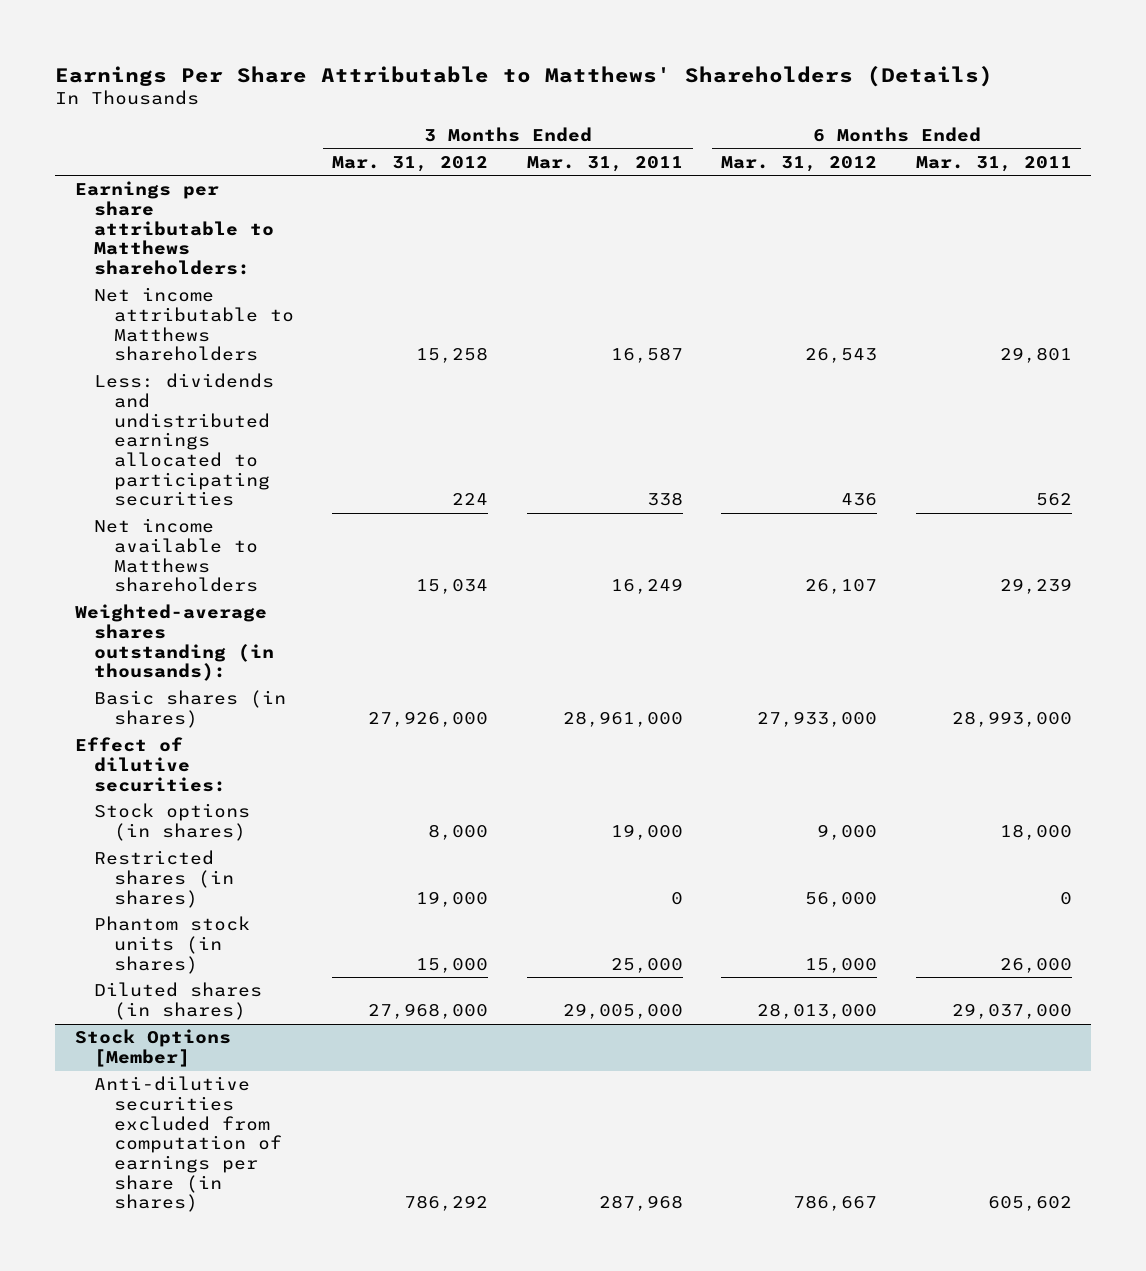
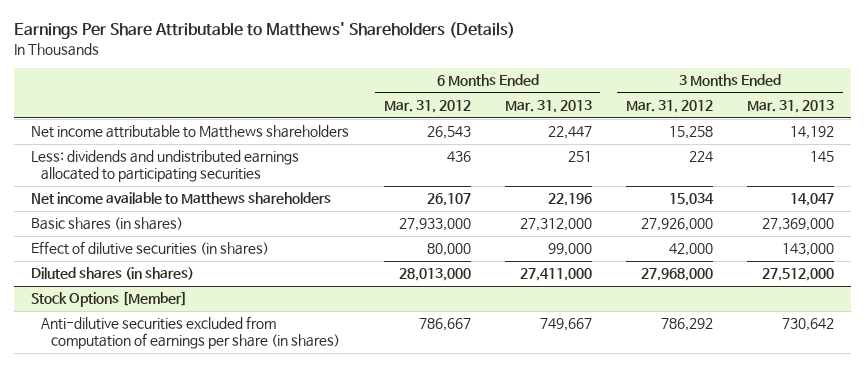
- | 3 Months Ended Mar. 31, 2012 | 3 Months Ended Mar. 31, 2011 | 6 Months Ended Mar. 31, 2012 | 6 Months Ended Mar. 31, 2011
+ | 6 Months Ended Mar. 31, 2012 | 6 Months Ended Mar. 31, 2013 | 3 Months Ended Mar. 31, 2012 | 3 Months Ended Mar. 31, 2013
- Earnings per share attributable to Matthews shareholders:
- Weighted-average shares outstanding (in thousands):
- Effect of dilutive securities:
- Stock options (in shares) | 8,000 | 19,000 | 9,000 | 18,000
- Restricted shares (in shares) | 19,000 | 0 | 56,000 | 0
- Phantom stock units (in shares) | 15,000 | 25,000 | 15,000 | 26,000
+ Effect of dilutive securities (in shares) | 80,000 | 99,000 | 42,000 | 143,000

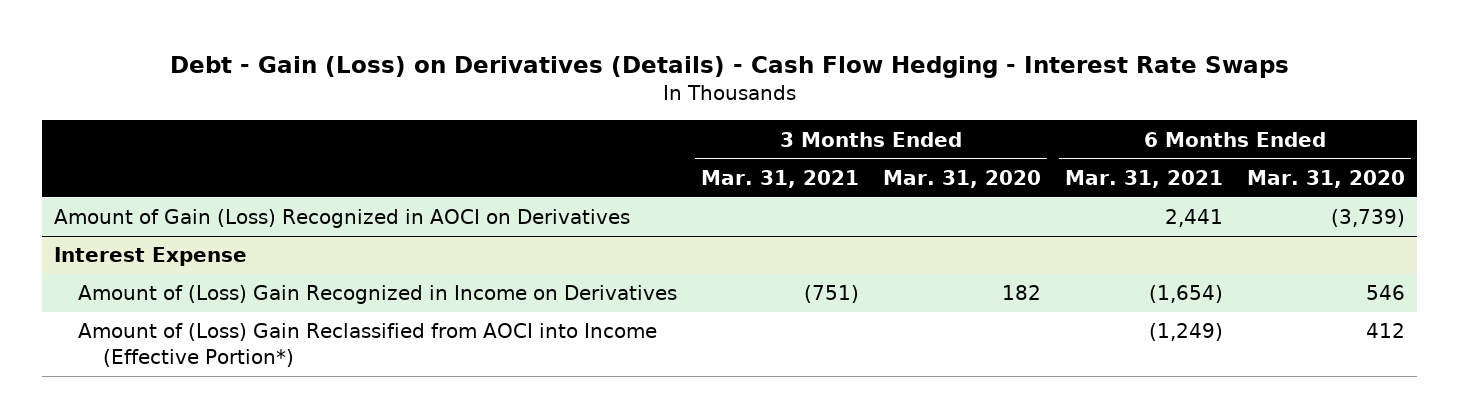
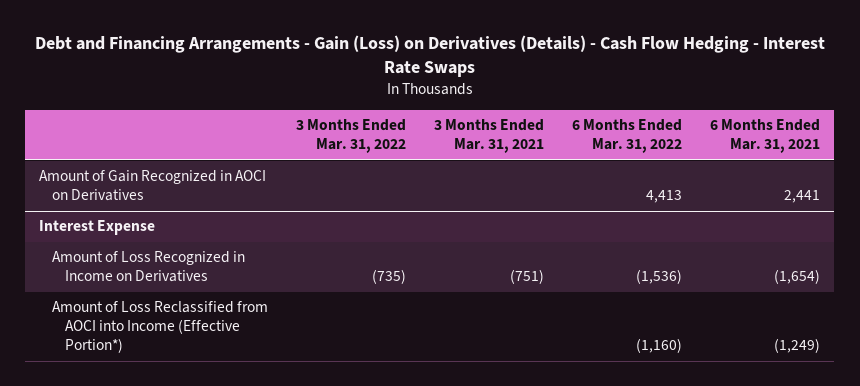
- Debt - Gain (Loss) on Derivatives (Details) - Cash Flow Hedging - Interest Rate Swaps
+ Debt and Financing Arrangements - Gain (Loss) on Derivatives (Details) - Cash Flow Hedging - Interest Rate Swaps
- | 3 Months Ended Mar. 31, 2021 | 3 Months Ended Mar. 31, 2020 | 6 Months Ended Mar. 31, 2021 | 6 Months Ended Mar. 31, 2020
+ | 3 Months Ended Mar. 31, 2022 | 3 Months Ended Mar. 31, 2021 | 6 Months Ended Mar. 31, 2022 | 6 Months Ended Mar. 31, 2021
- Amount of Gain (Loss) Recognized in AOCI on Derivatives | | | 2,441 | (3,739)
+ Amount of Gain Recognized in AOCI on Derivatives | | | 4,413 | 2,441
@ Interest Expense
- Amount of (Loss) Gain Recognized in Income on Derivatives | (751) | 182 | (1,654) | 546
- Amount of (Loss) Gain Reclassified from AOCI into Income (Effective Portion*) | | | (1,249) | 412
+ Amount of Loss Recognized in Income on Derivatives | (735) | (751) | (1,536) | (1,654)
+ Amount of Loss Reclassified from AOCI into Income (Effective Portion*) | | | (1,160) | (1,249)

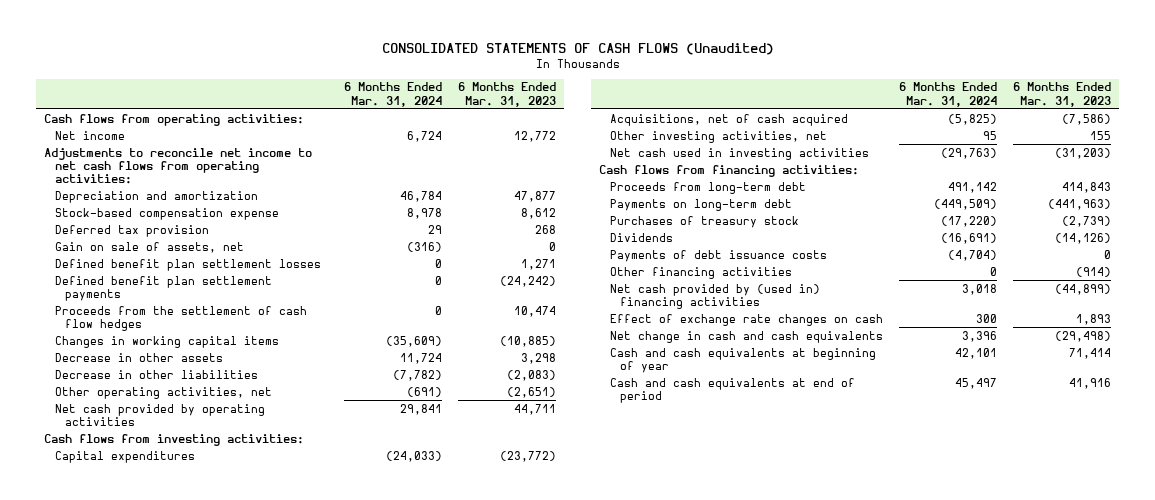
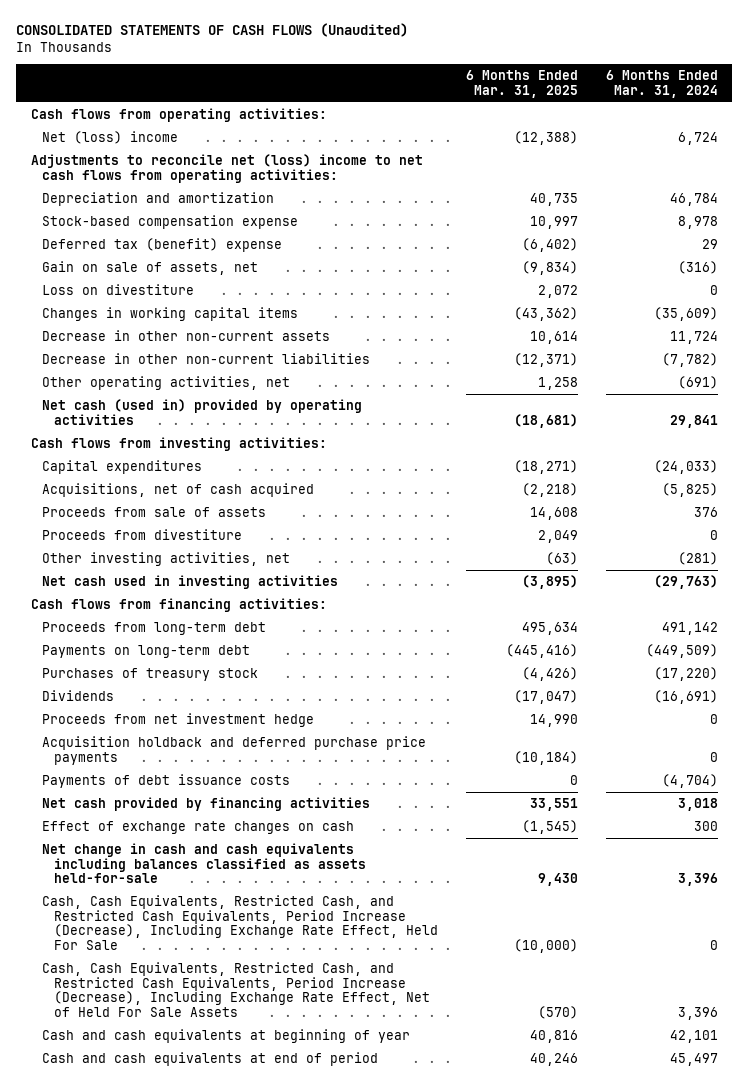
- | 6 Months Ended Mar. 31, 2024 | 6 Months Ended Mar. 31, 2023
+ | 6 Months Ended Mar. 31, 2025 | 6 Months Ended Mar. 31, 2024
- Net income | 6,724 | 12,772
- Adjustments to reconcile net income to net cash flows from operating activities:
+ Net (loss) income | (12,388) | 6,724
+ Adjustments to reconcile net (loss) income to net cash flows from operating activities:
- Deferred tax provision | 29 | 268
+ Deferred tax (benefit) expense | (6,402) | 29
- Defined benefit plan settlement losses | 0 | 1,271
- Defined benefit plan settlement payments | 0 | (24,242)
- Proceeds from the settlement of cash flow hedges | 0 | 10,474
+ Loss on divestiture | 2,072 | 0
- Decrease in other assets | 11,724 | 3,298
- Decrease in other liabilities | (7,782) | (2,083)
+ Decrease in other non-current assets | 10,614 | 11,724
+ Decrease in other non-current liabilities | (12,371) | (7,782)
- Net cash provided by operating activities | 29,841 | 44,711
+ Net cash (used in) provided by operating activities | (18,681) | 29,841
- Other investing activities, net | 95 | 155
+ Proceeds from sale of assets | 14,608 | 376
+ Proceeds from divestiture | 2,049 | 0
+ Other investing activities, net | (63) | (281)
+ Proceeds from net investment hedge | 14,990 | 0
+ Acquisition holdback and deferred purchase price payments | (10,184) | 0
- Other financing activities | 0 | (914)
- Net cash provided by (used in) financing activities | 3,018 | (44,899)
+ Net cash provided by financing activities | 33,551 | 3,018
- Net change in cash and cash equivalents | 3,396 | (29,498)
+ Net change in cash and cash equivalents including balances classified as assets held-for-sale | 9,430 | 3,396
+ Cash, Cash Equivalents, Restricted Cash, and Restricted Cash Equivalents, Period Increase (Decrease), Including Exchange Rate Effect, Held For Sale | (10,000) | 0
+ Cash, Cash Equivalents, Restricted Cash, and Restricted Cash Equivalents, Period Increase (Decrease), Including Exchange Rate Effect, Net of Held For Sale Assets | (570) | 3,396

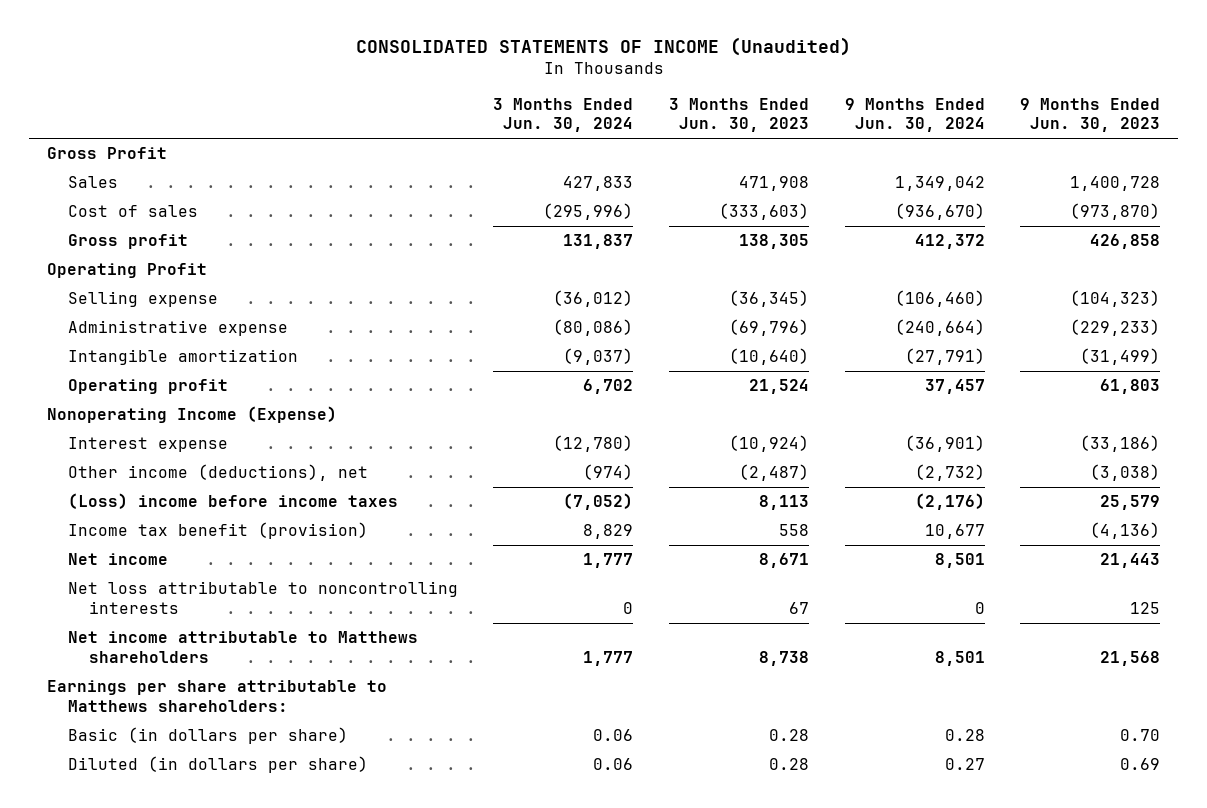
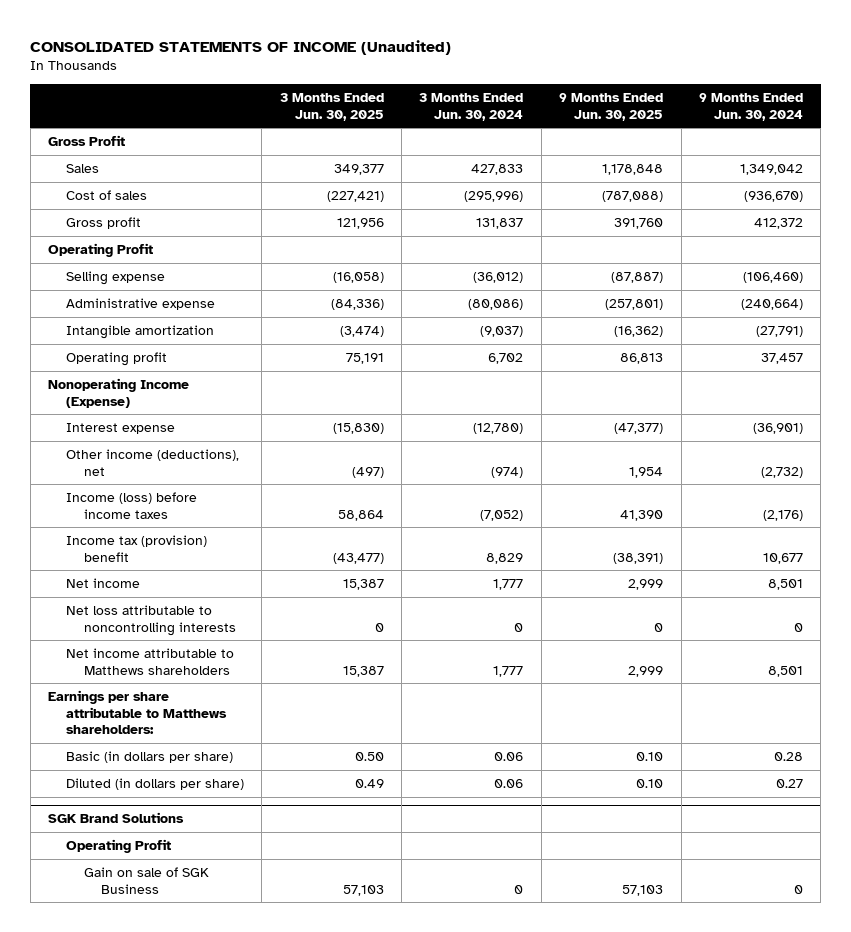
- | 3 Months Ended Jun. 30, 2024 | 3 Months Ended Jun. 30, 2023 | 9 Months Ended Jun. 30, 2024 | 9 Months Ended Jun. 30, 2023
+ | 3 Months Ended Jun. 30, 2025 | 3 Months Ended Jun. 30, 2024 | 9 Months Ended Jun. 30, 2025 | 9 Months Ended Jun. 30, 2024
- (Loss) income before income taxes | (7,052) | 8,113 | (2,176) | 25,579
- Income tax benefit (provision) | 8,829 | 558 | 10,677 | (4,136)
+ Income (loss) before income taxes | 58,864 | (7,052) | 41,390 | (2,176)
+ Income tax (provision) benefit | (43,477) | 8,829 | (38,391) | 10,677
+ SGK Brand Solutions
+ Operating Profit
+ Gain on sale of SGK Business | 57,103 | 0 | 57,103 | 0

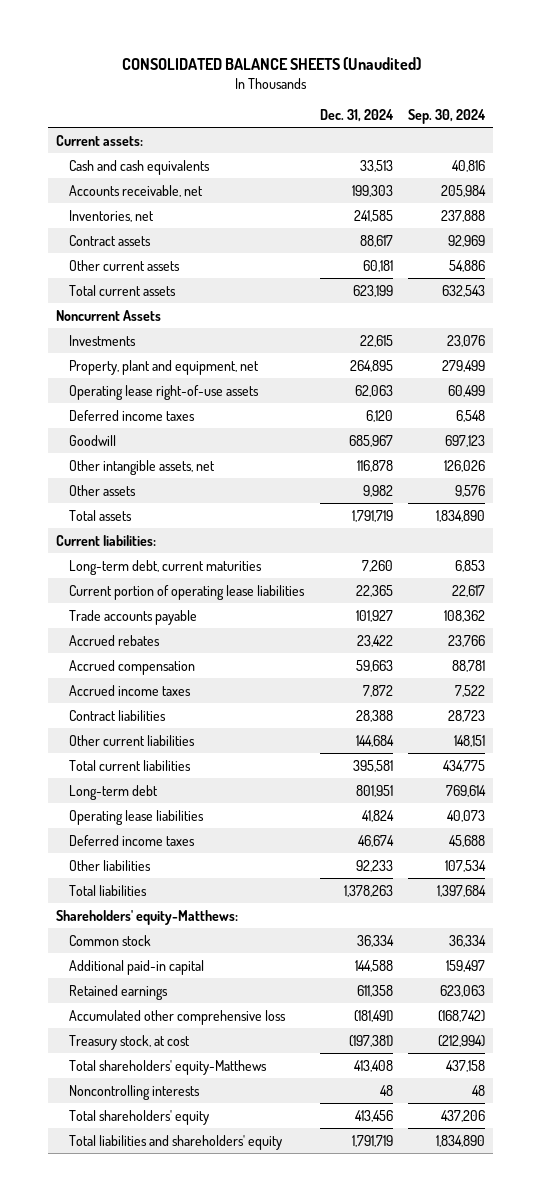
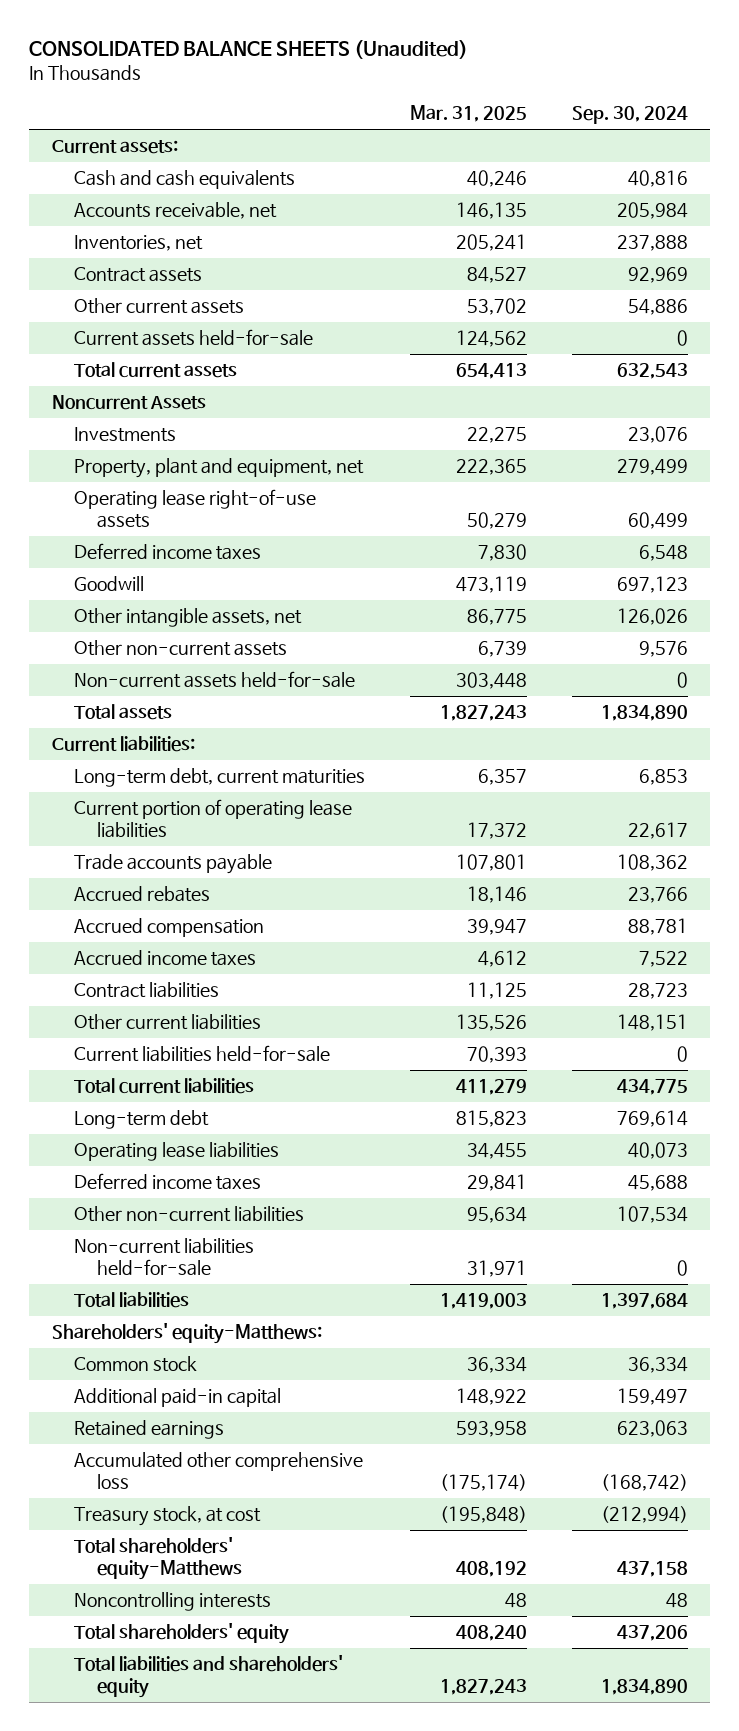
- | Dec. 31, 2024 | Sep. 30, 2024
+ | Mar. 31, 2025 | Sep. 30, 2024
+ Current assets held-for-sale | 124,562 | 0
- Other assets | 9,982 | 9,576
+ Other non-current assets | 6,739 | 9,576
+ Non-current assets held-for-sale | 303,448 | 0
+ Current liabilities held-for-sale | 70,393 | 0
- Other liabilities | 92,233 | 107,534
+ Other non-current liabilities | 95,634 | 107,534
+ Non-current liabilities held-for-sale | 31,971 | 0

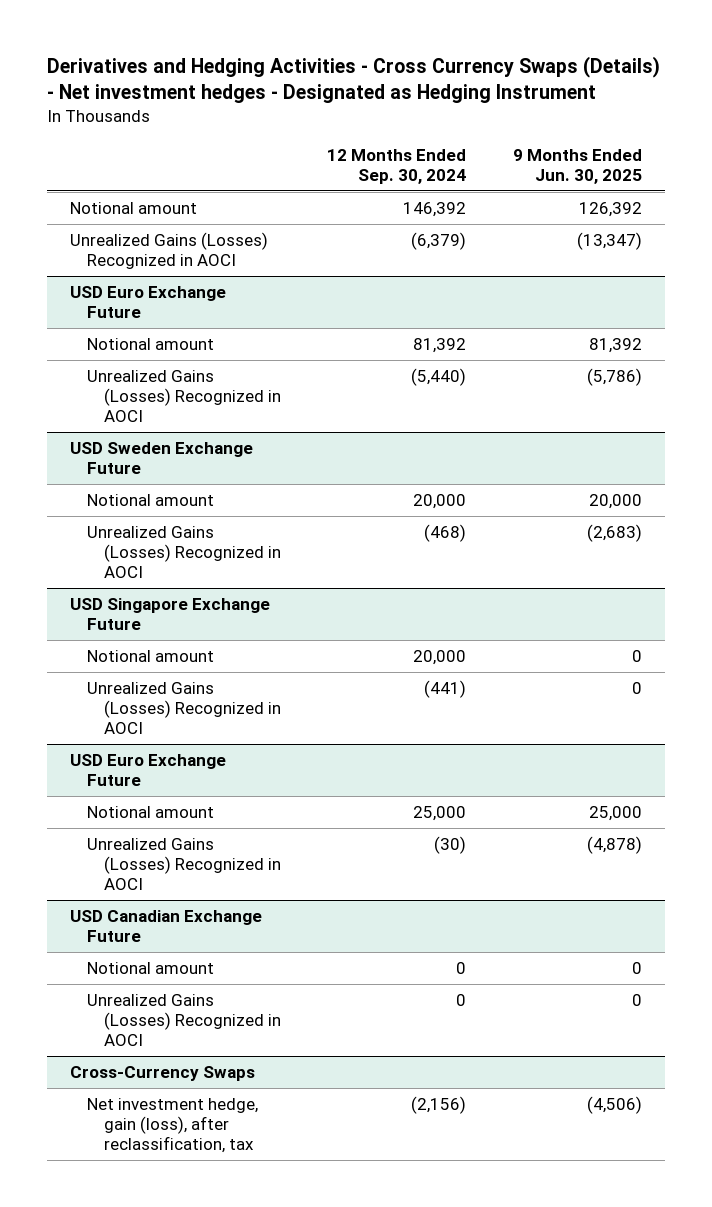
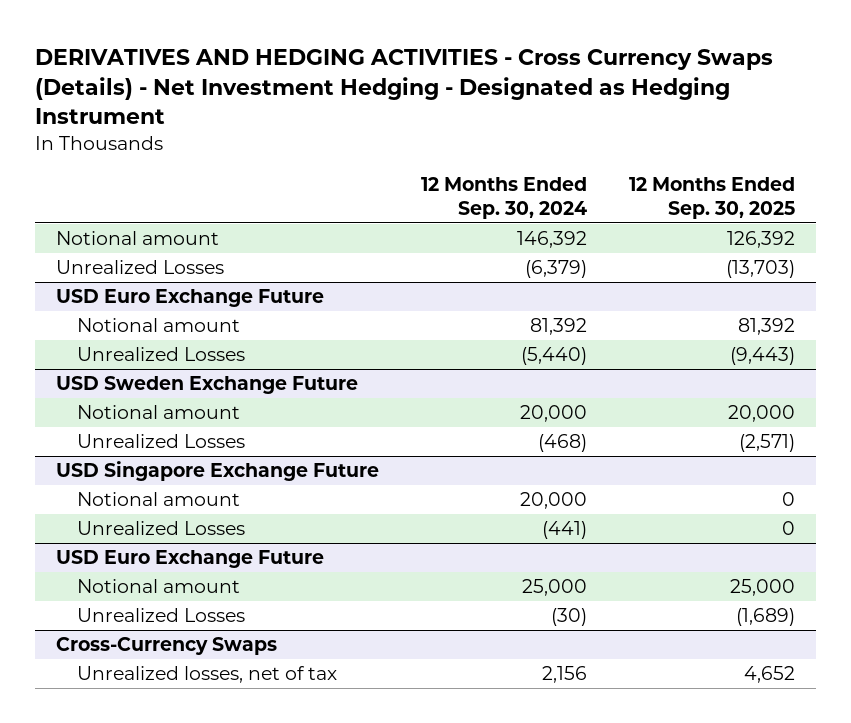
- Derivatives and Hedging Activities - Cross Currency Swaps (Details) - Net investment hedges - Designated as Hedging Instrument
+ DERIVATIVES AND HEDGING ACTIVITIES - Cross Currency Swaps (Details) - Net Investment Hedging - Designated as Hedging Instrument
- | 12 Months Ended Sep. 30, 2024 | 9 Months Ended Jun. 30, 2025
+ | 12 Months Ended Sep. 30, 2024 | 12 Months Ended Sep. 30, 2025
- Unrealized Gains (Losses) Recognized in AOCI | (6,379) | (13,347)
+ Unrealized Losses | (6,379) | (13,703)
@ USD Euro Exchange Future
- Unrealized Gains (Losses) Recognized in AOCI | (5,440) | (5,786)
+ Unrealized Losses | (5,440) | (9,443)
@ USD Sweden Exchange Future
- Unrealized Gains (Losses) Recognized in AOCI | (468) | (2,683)
+ Unrealized Losses | (468) | (2,571)
@ USD Singapore Exchange Future
- Unrealized Gains (Losses) Recognized in AOCI | (441) | 0
+ Unrealized Losses | (441) | 0
@ USD Euro Exchange Future
- Unrealized Gains (Losses) Recognized in AOCI | (30) | (4,878)
- USD Canadian Exchange Future
- Notional amount | 0 | 0
- Unrealized Gains (Losses) Recognized in AOCI | 0 | 0
@ USD Euro Exchange Future
+ Unrealized Losses | (30) | (1,689)
@ Cross-Currency Swaps
- Net investment hedge, gain (loss), after reclassification, tax | (2,156) | (4,506)
+ Unrealized losses, net of tax | 2,156 | 4,652

